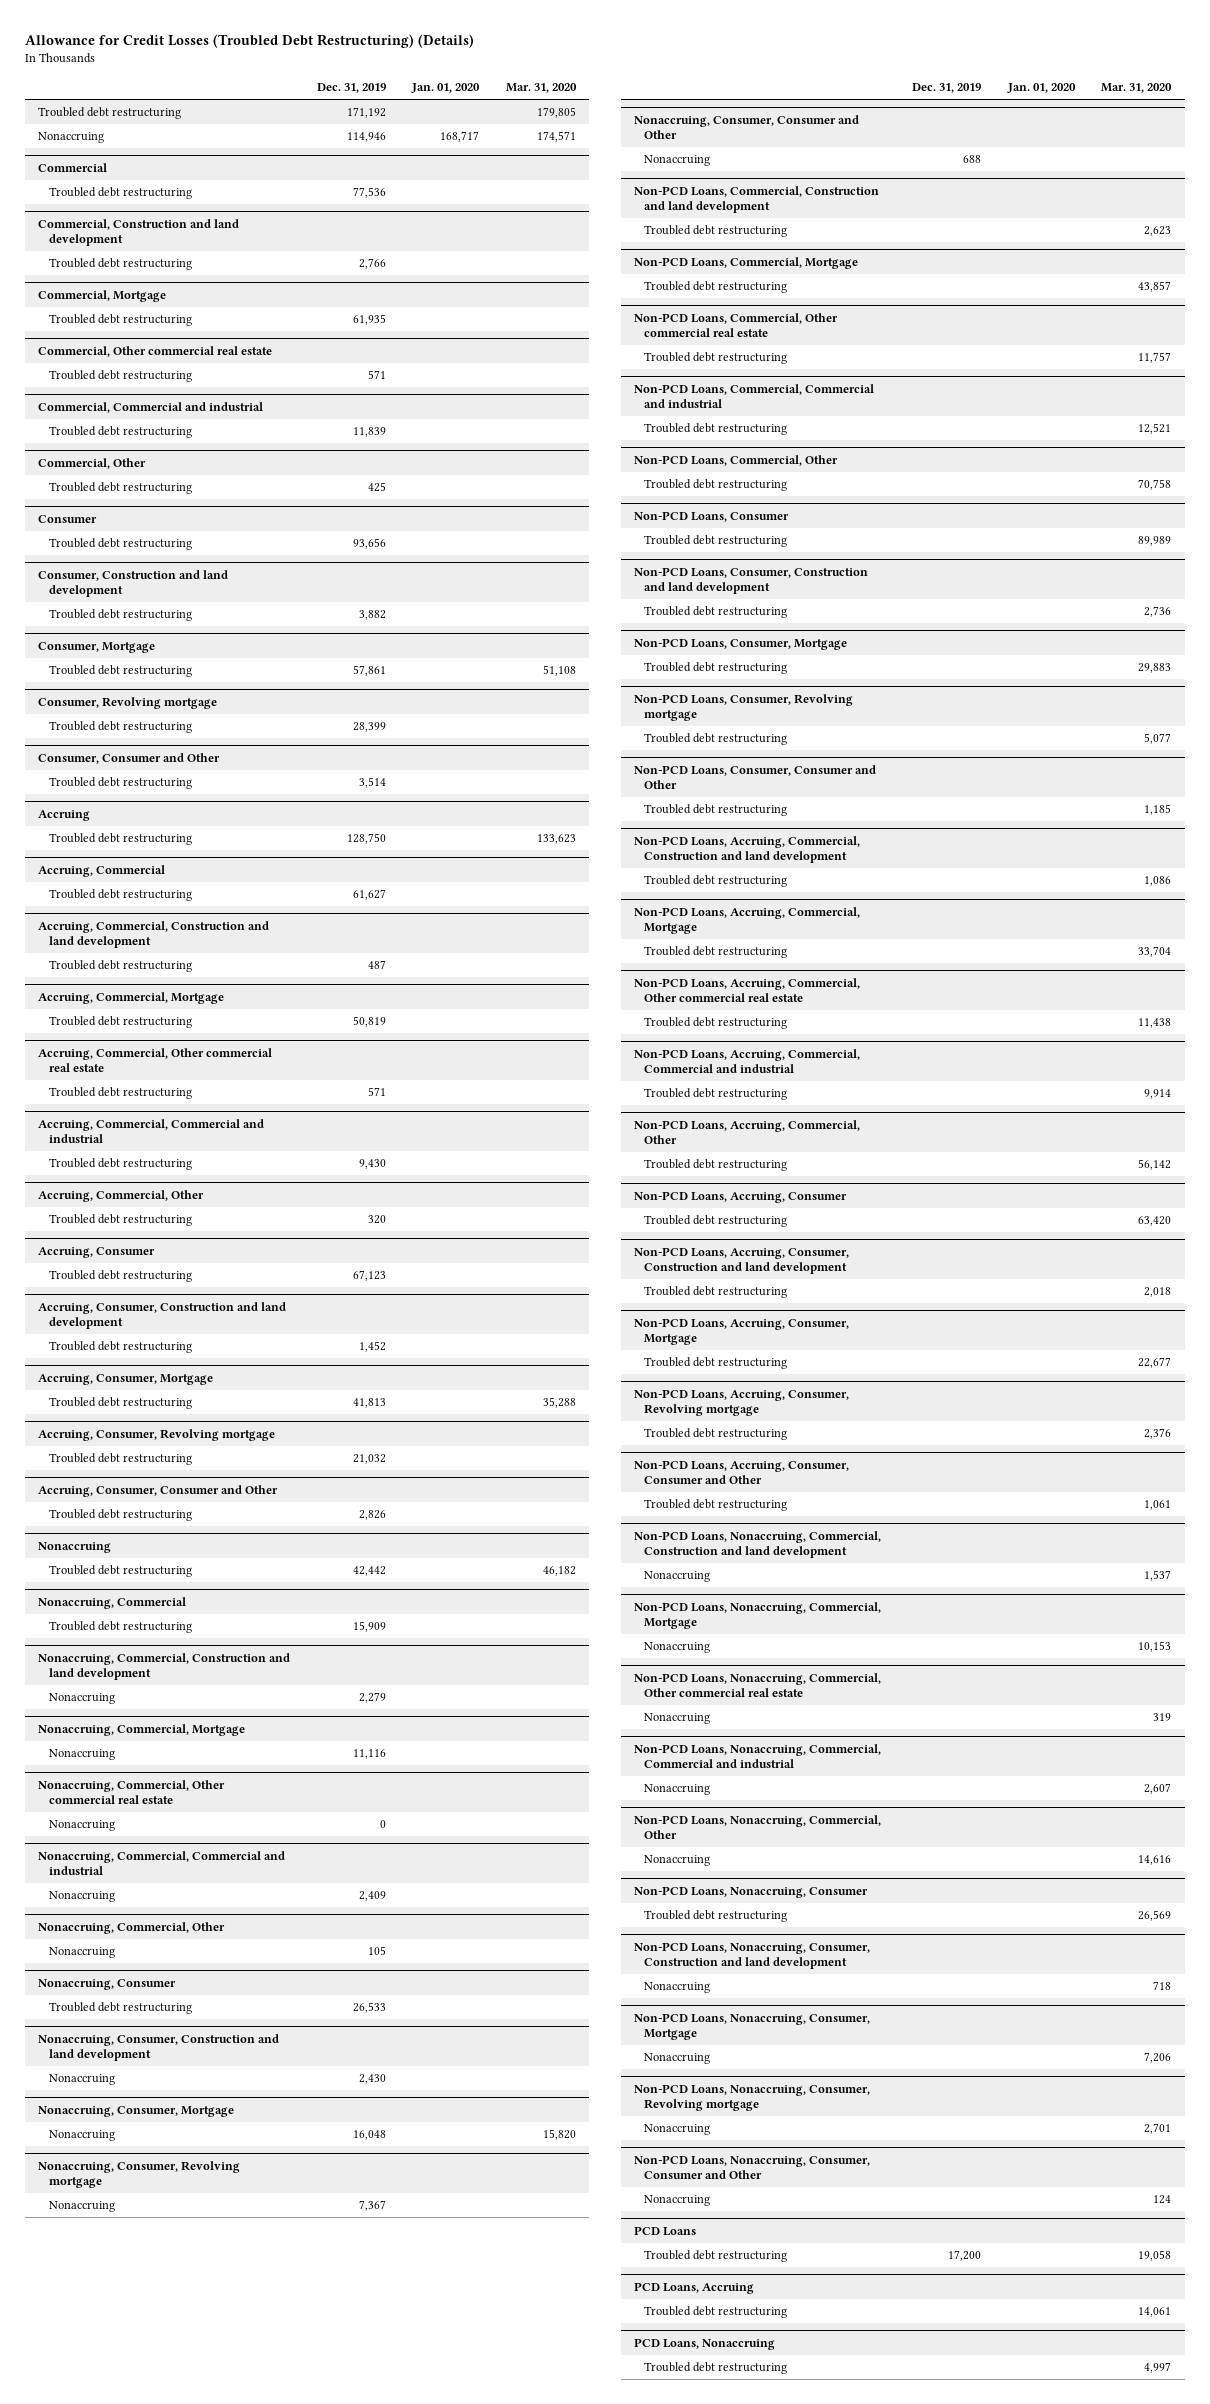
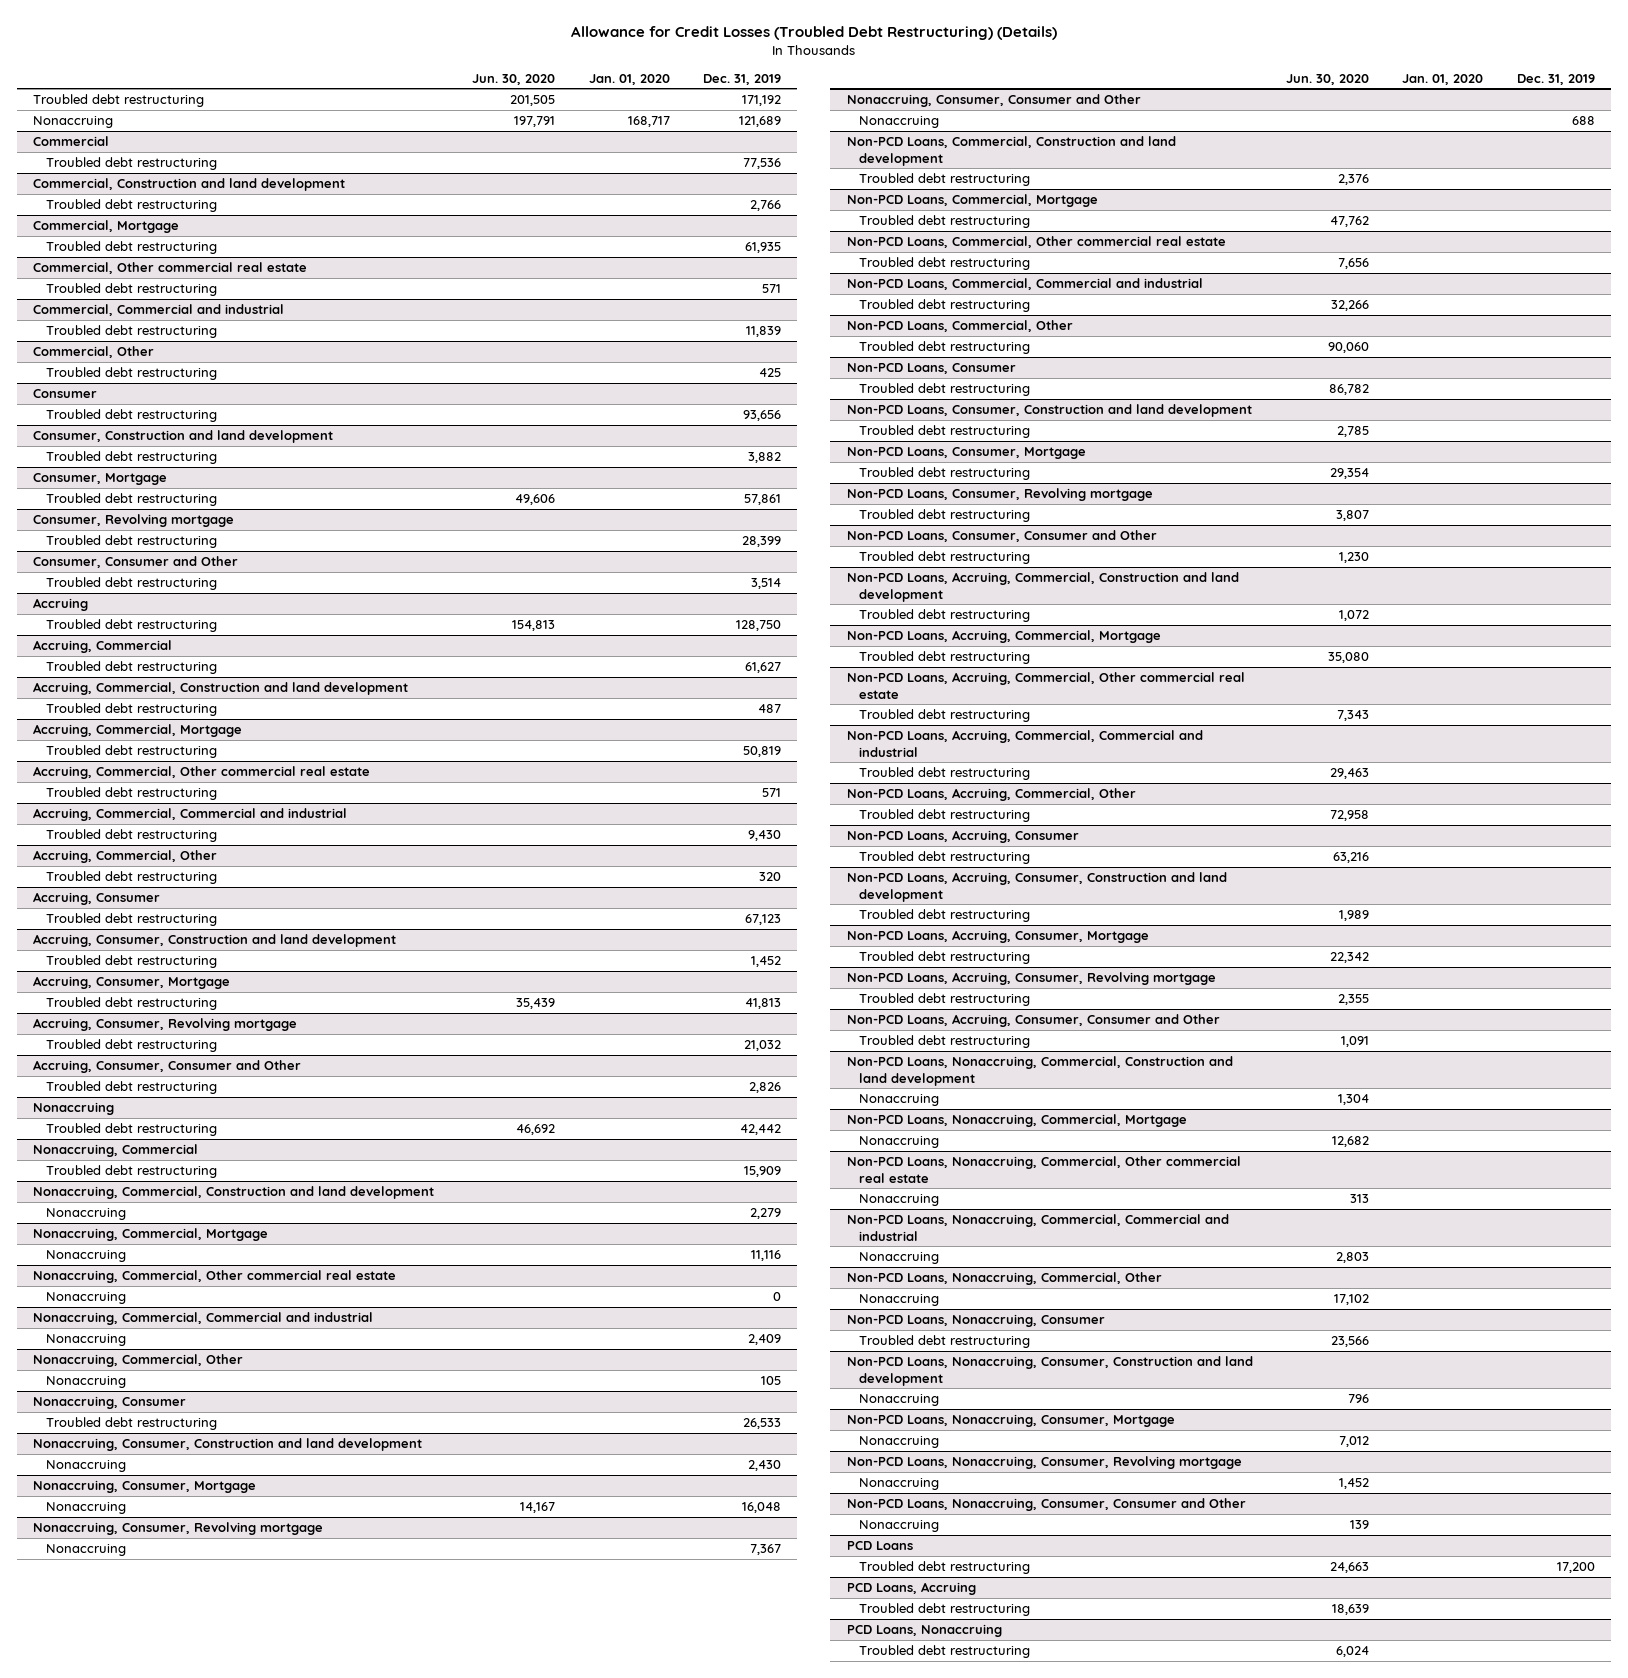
- | Dec. 31, 2019 | Jan. 01, 2020 | Mar. 31, 2020
+ | Jun. 30, 2020 | Jan. 01, 2020 | Dec. 31, 2019
- Nonaccruing | 114,946 | 168,717 | 174,571
+ Nonaccruing | 197,791 | 168,717 | 121,689

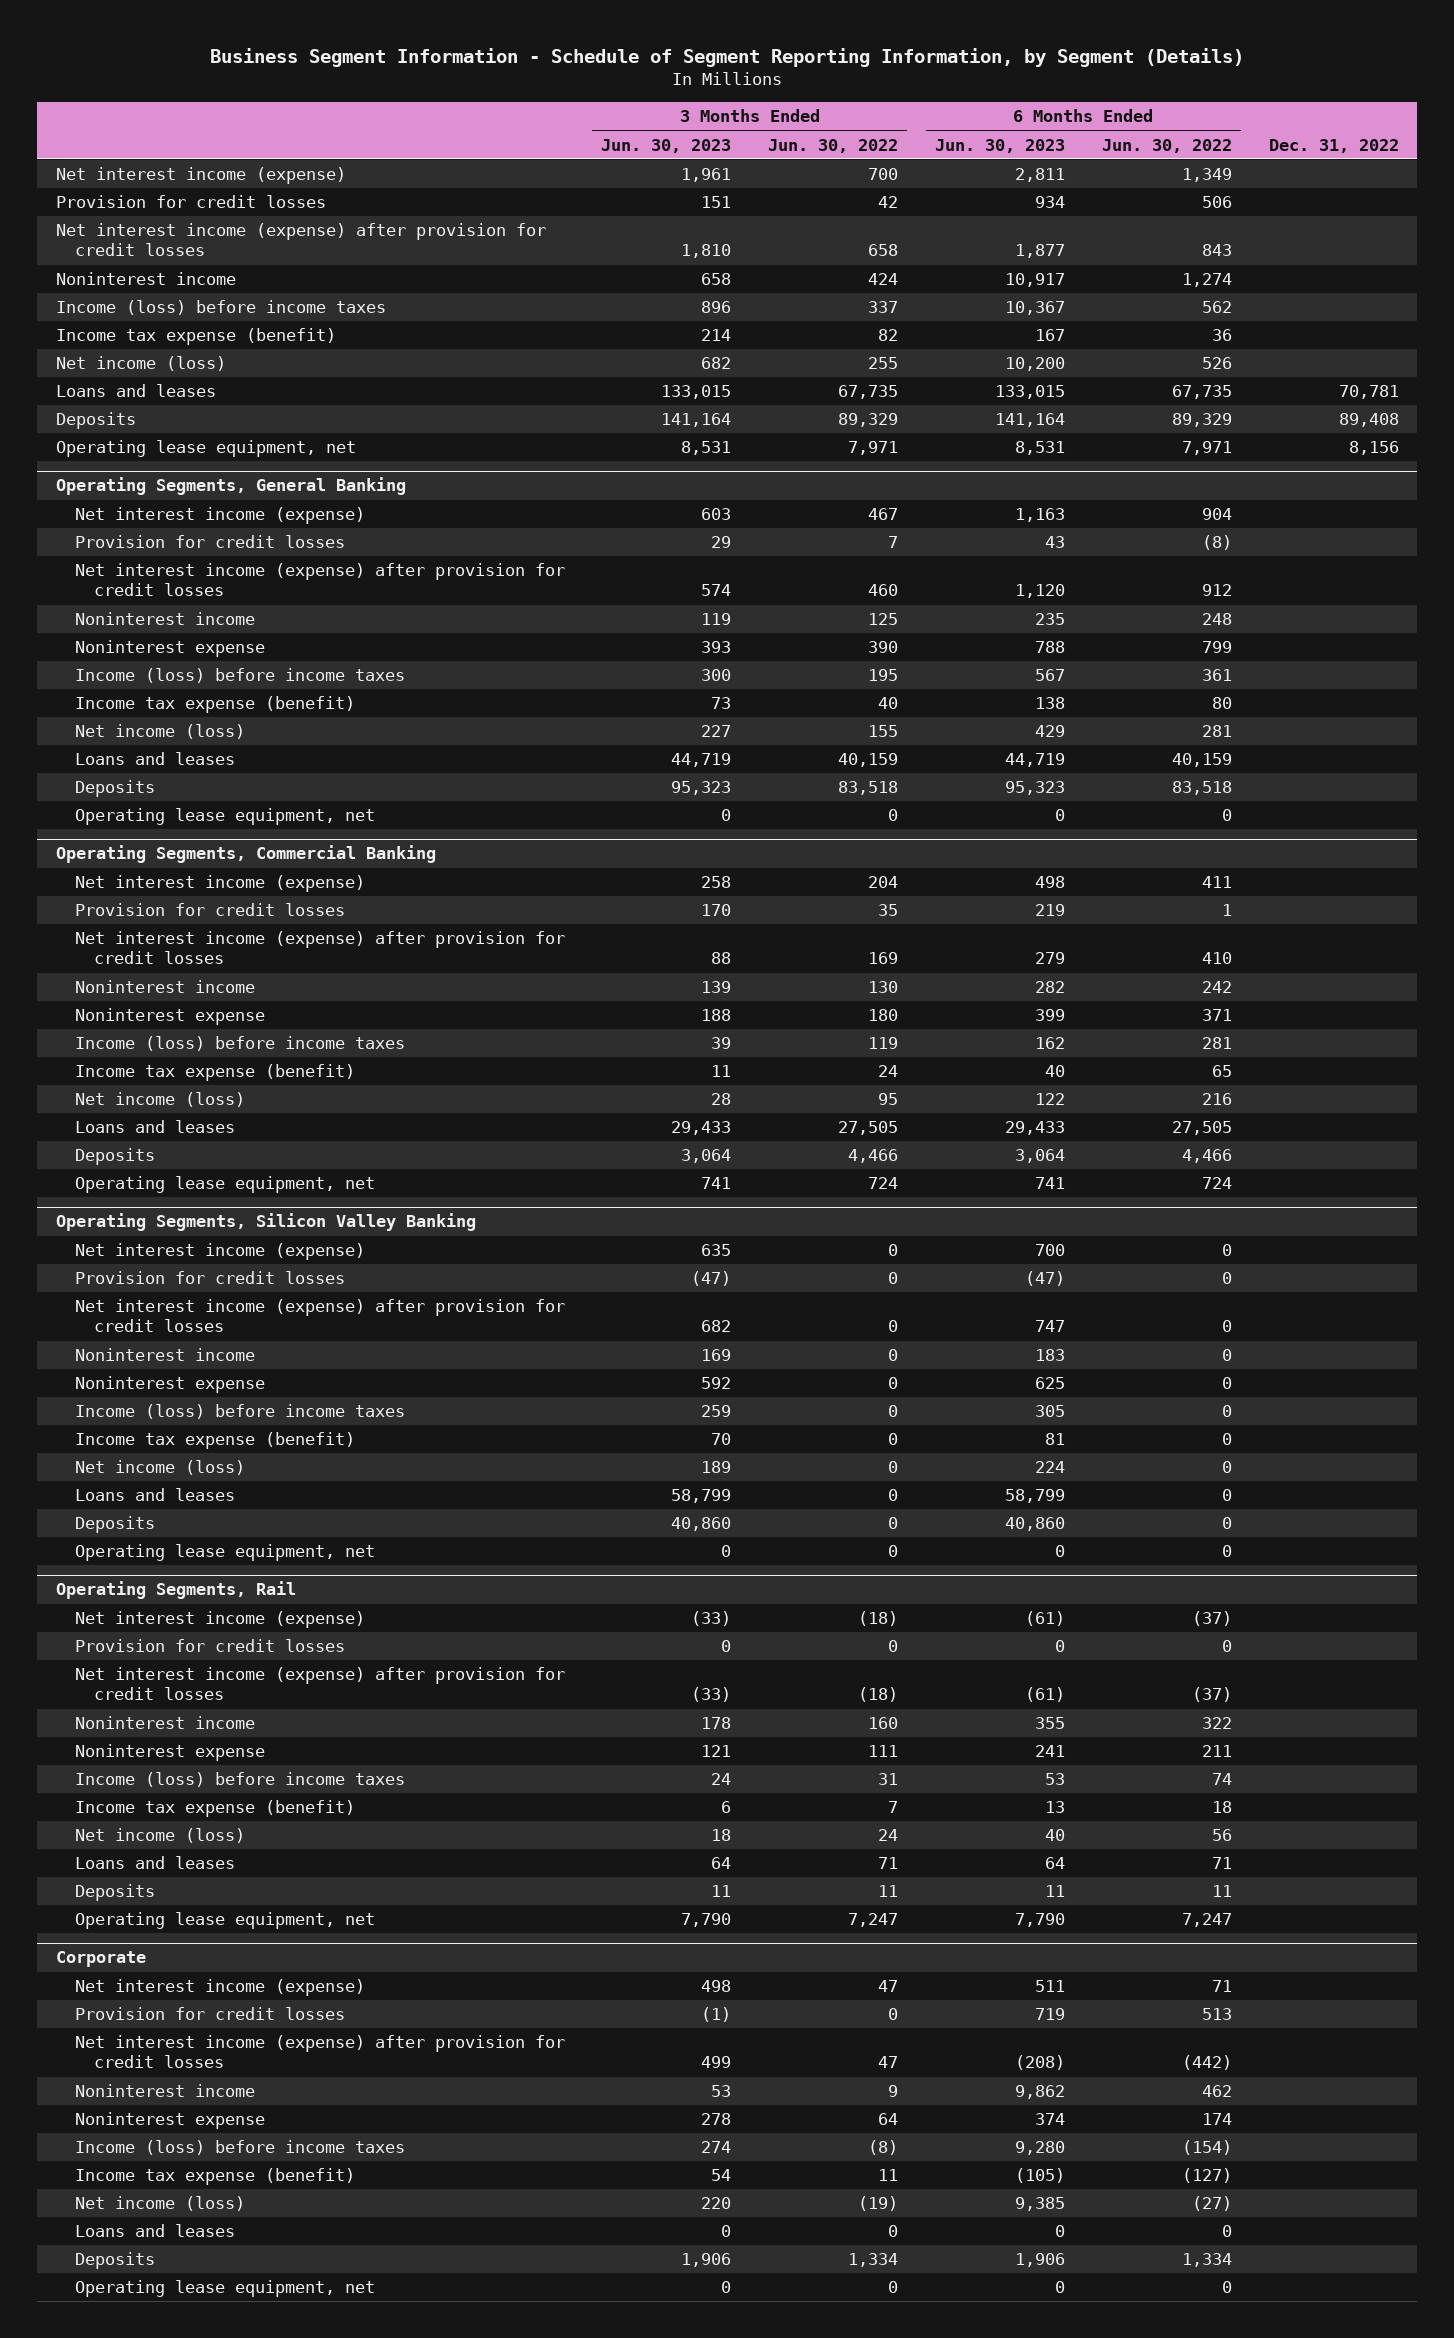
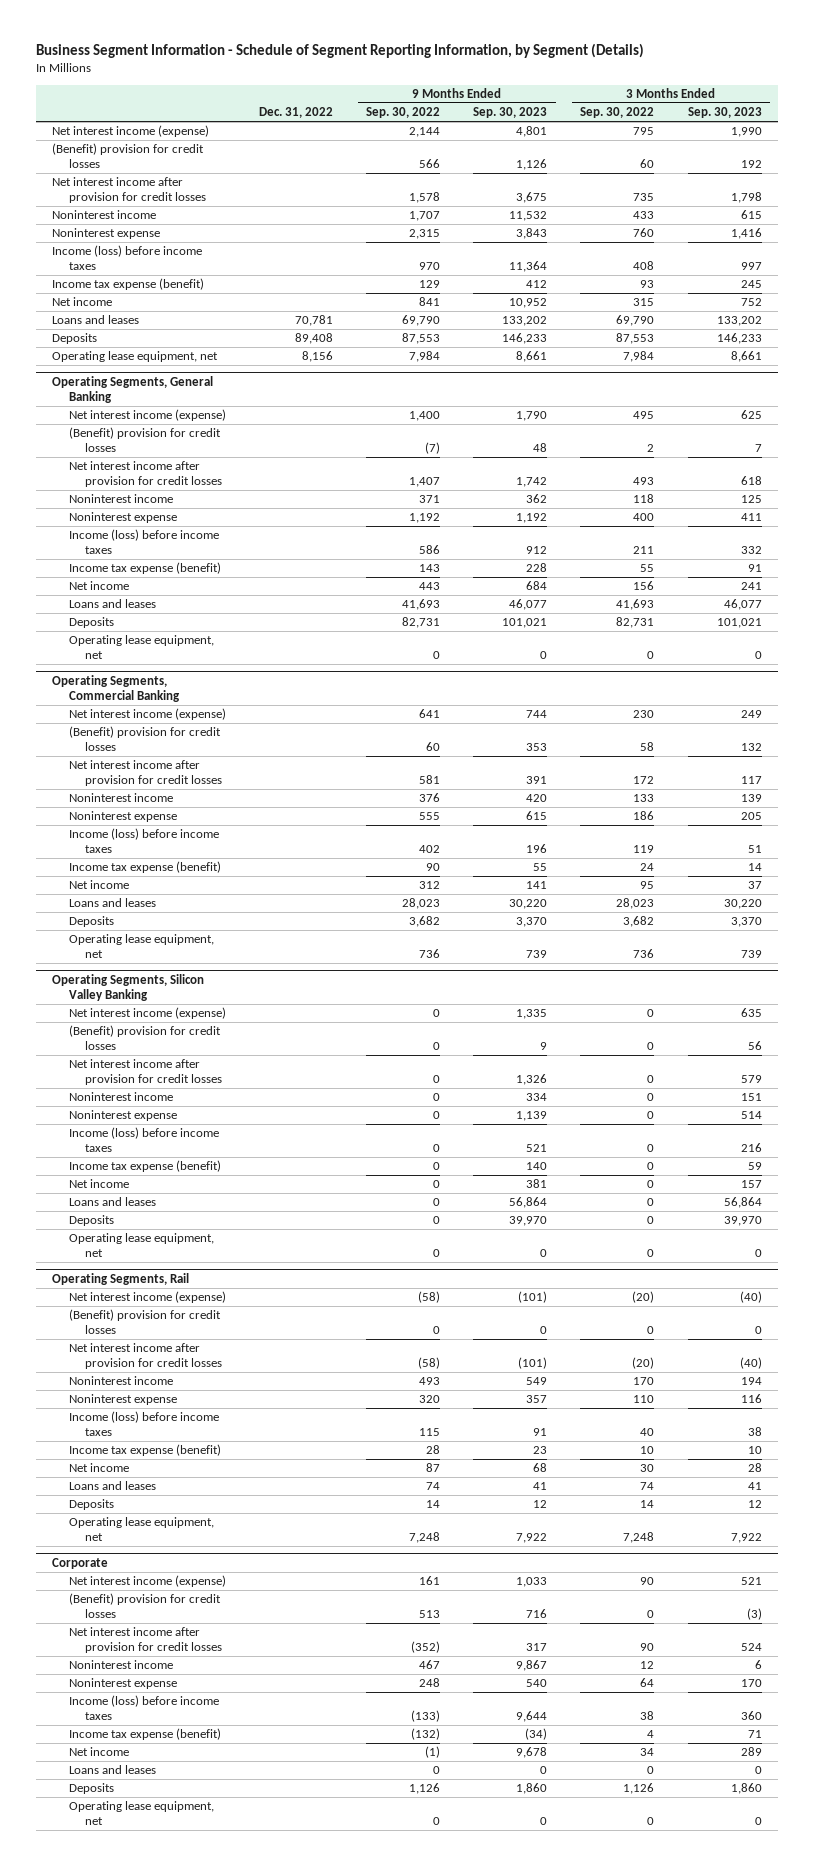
- | 3 Months Ended Jun. 30, 2023 | 3 Months Ended Jun. 30, 2022 | 6 Months Ended Jun. 30, 2023 | 6 Months Ended Jun. 30, 2022 | Dec. 31, 2022
+ | Dec. 31, 2022 | 9 Months Ended Sep. 30, 2022 | 9 Months Ended Sep. 30, 2023 | 3 Months Ended Sep. 30, 2022 | 3 Months Ended Sep. 30, 2023
- Provision for credit losses | 151 | 42 | 934 | 506 |
- Net interest income (expense) after provision for credit losses | 1,810 | 658 | 1,877 | 843 |
+ (Benefit) provision for credit losses | | 566 | 1,126 | 60 | 192
+ Net interest income after provision for credit losses | | 1,578 | 3,675 | 735 | 1,798
+ Noninterest expense | | 2,315 | 3,843 | 760 | 1,416
- Net income (loss) | 682 | 255 | 10,200 | 526 |
+ Net income | | 841 | 10,952 | 315 | 752
@ Operating Segments, General Banking
- Provision for credit losses | 29 | 7 | 43 | (8) |
- Net interest income (expense) after provision for credit losses | 574 | 460 | 1,120 | 912 |
+ (Benefit) provision for credit losses | | (7) | 48 | 2 | 7
+ Net interest income after provision for credit losses | | 1,407 | 1,742 | 493 | 618
- Net income (loss) | 227 | 155 | 429 | 281 |
+ Net income | | 443 | 684 | 156 | 241
@ Operating Segments, Commercial Banking
- Provision for credit losses | 170 | 35 | 219 | 1 |
- Net interest income (expense) after provision for credit losses | 88 | 169 | 279 | 410 |
+ (Benefit) provision for credit losses | | 60 | 353 | 58 | 132
+ Net interest income after provision for credit losses | | 581 | 391 | 172 | 117
- Net income (loss) | 28 | 95 | 122 | 216 |
+ Net income | | 312 | 141 | 95 | 37
@ Operating Segments, Silicon Valley Banking
- Provision for credit losses | (47) | 0 | (47) | 0 |
- Net interest income (expense) after provision for credit losses | 682 | 0 | 747 | 0 |
+ (Benefit) provision for credit losses | | 0 | 9 | 0 | 56
+ Net interest income after provision for credit losses | | 0 | 1,326 | 0 | 579
- Net income (loss) | 189 | 0 | 224 | 0 |
+ Net income | | 0 | 381 | 0 | 157
@ Operating Segments, Rail
- Provision for credit losses | 0 | 0 | 0 | 0 |
- Net interest income (expense) after provision for credit losses | (33) | (18) | (61) | (37) |
+ (Benefit) provision for credit losses | | 0 | 0 | 0 | 0
+ Net interest income after provision for credit losses | | (58) | (101) | (20) | (40)
- Net income (loss) | 18 | 24 | 40 | 56 |
+ Net income | | 87 | 68 | 30 | 28
@ Corporate
- Provision for credit losses | (1) | 0 | 719 | 513 |
- Net interest income (expense) after provision for credit losses | 499 | 47 | (208) | (442) |
+ (Benefit) provision for credit losses | | 513 | 716 | 0 | (3)
+ Net interest income after provision for credit losses | | (352) | 317 | 90 | 524
- Net income (loss) | 220 | (19) | 9,385 | (27) |
+ Net income | | (1) | 9,678 | 34 | 289

